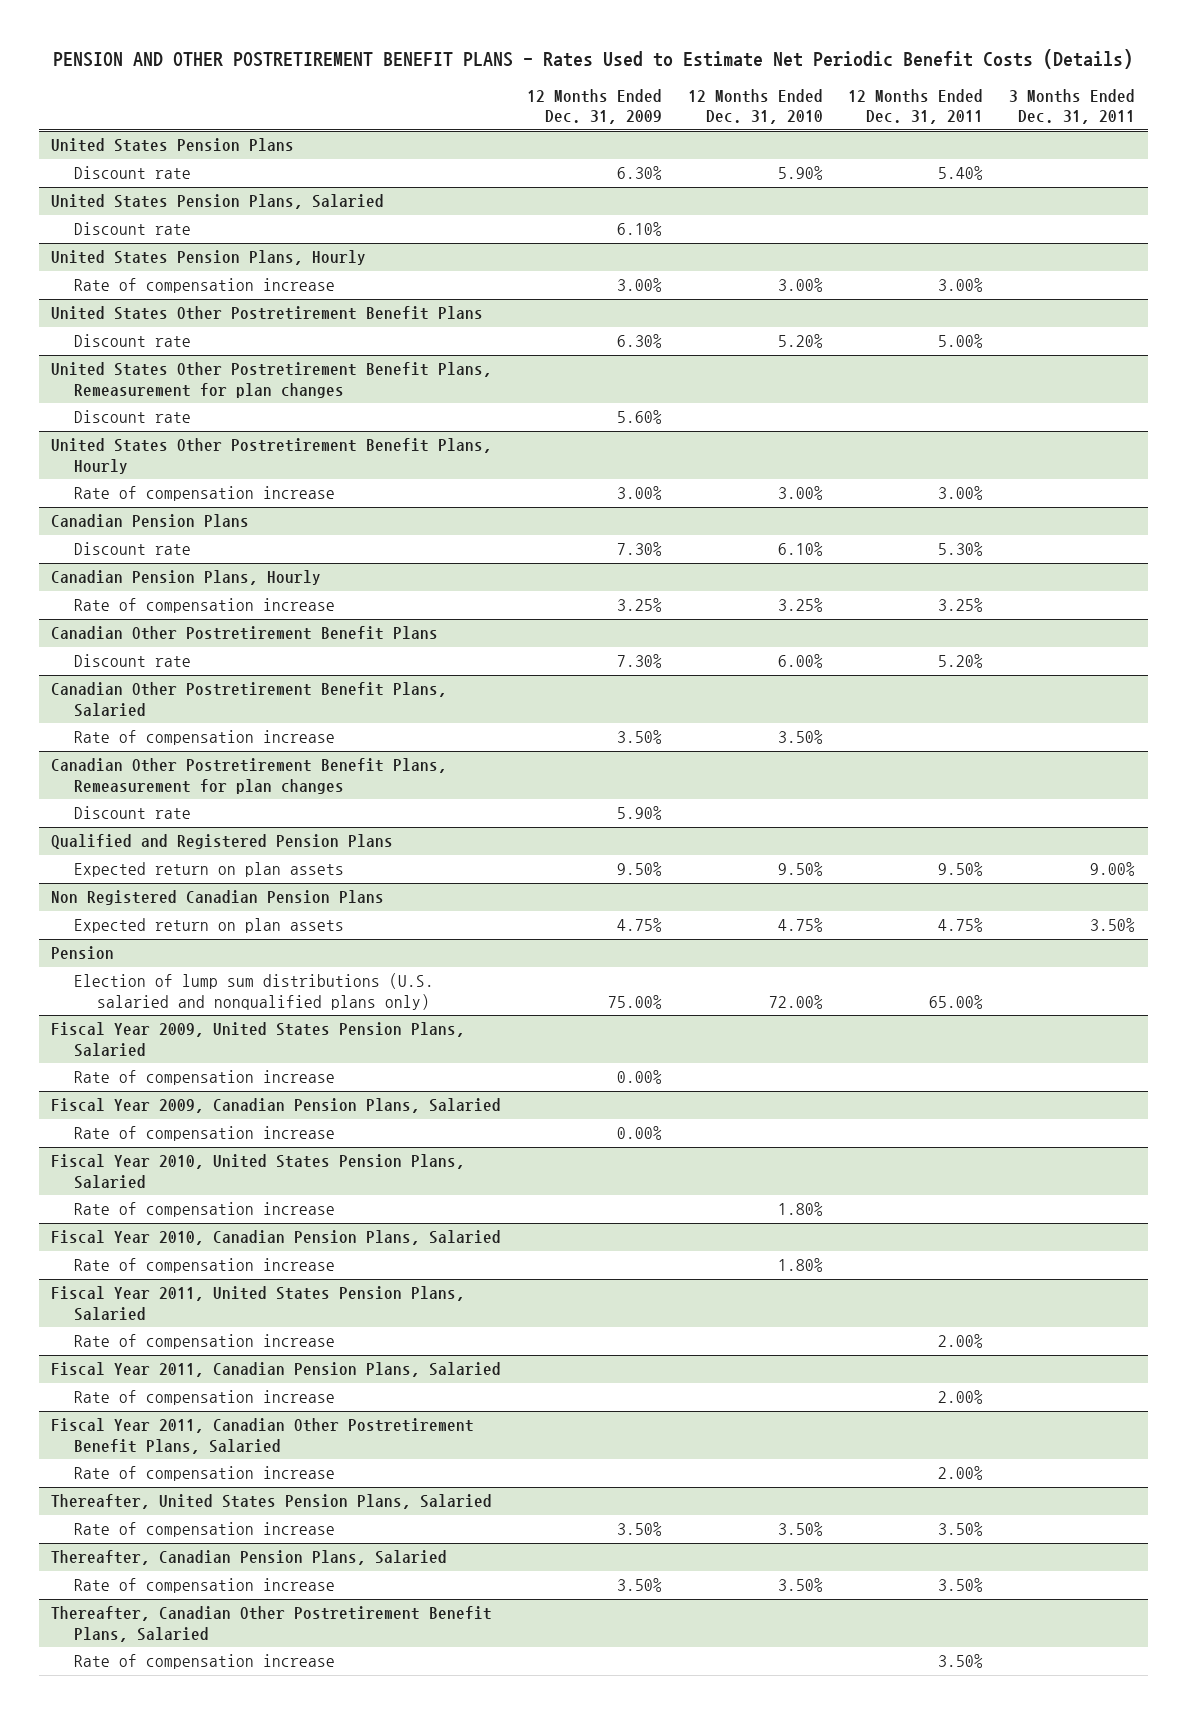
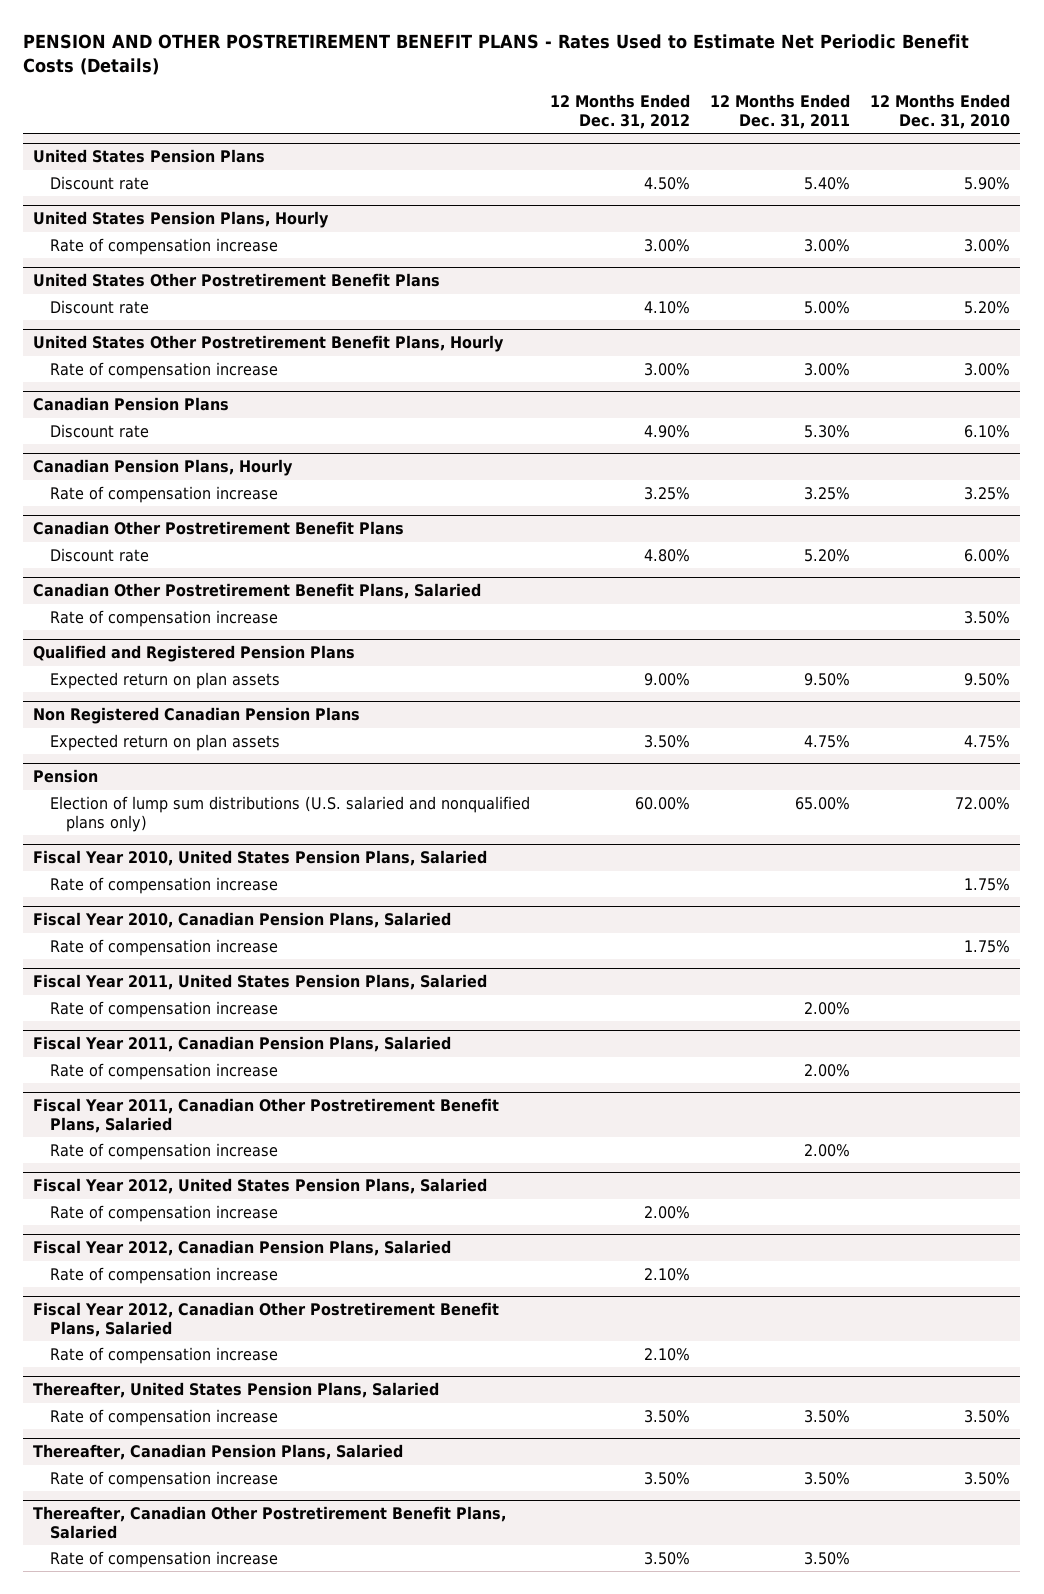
- | 12 Months Ended Dec. 31, 2009 | 12 Months Ended Dec. 31, 2010 | 12 Months Ended Dec. 31, 2011 | 3 Months Ended Dec. 31, 2011
+ | 12 Months Ended Dec. 31, 2012 | 12 Months Ended Dec. 31, 2011 | 12 Months Ended Dec. 31, 2010
- United States Pension Plans, Salaried
- Discount rate | 6.10% | | |
- United States Other Postretirement Benefit Plans, Remeasurement for plan changes
- Discount rate | 5.60% | | |
- Canadian Other Postretirement Benefit Plans, Remeasurement for plan changes
- Discount rate | 5.90% | | |
- Fiscal Year 2009, United States Pension Plans, Salaried
- Rate of compensation increase | 0.00% | | |
- Fiscal Year 2009, Canadian Pension Plans, Salaried
- Rate of compensation increase | 0.00% | | |
@ Fiscal Year 2010, United States Pension Plans, Salaried
- Rate of compensation increase | | 1.80% | |
+ Rate of compensation increase | | | 1.75%
@ Fiscal Year 2010, Canadian Pension Plans, Salaried
- Rate of compensation increase | | 1.80% | |
+ Rate of compensation increase | | | 1.75%
+ Fiscal Year 2012, United States Pension Plans, Salaried
+ Rate of compensation increase | 2.00% | |
+ Fiscal Year 2012, Canadian Pension Plans, Salaried
+ Rate of compensation increase | 2.10% | |
+ Fiscal Year 2012, Canadian Other Postretirement Benefit Plans, Salaried
+ Rate of compensation increase | 2.10% | |

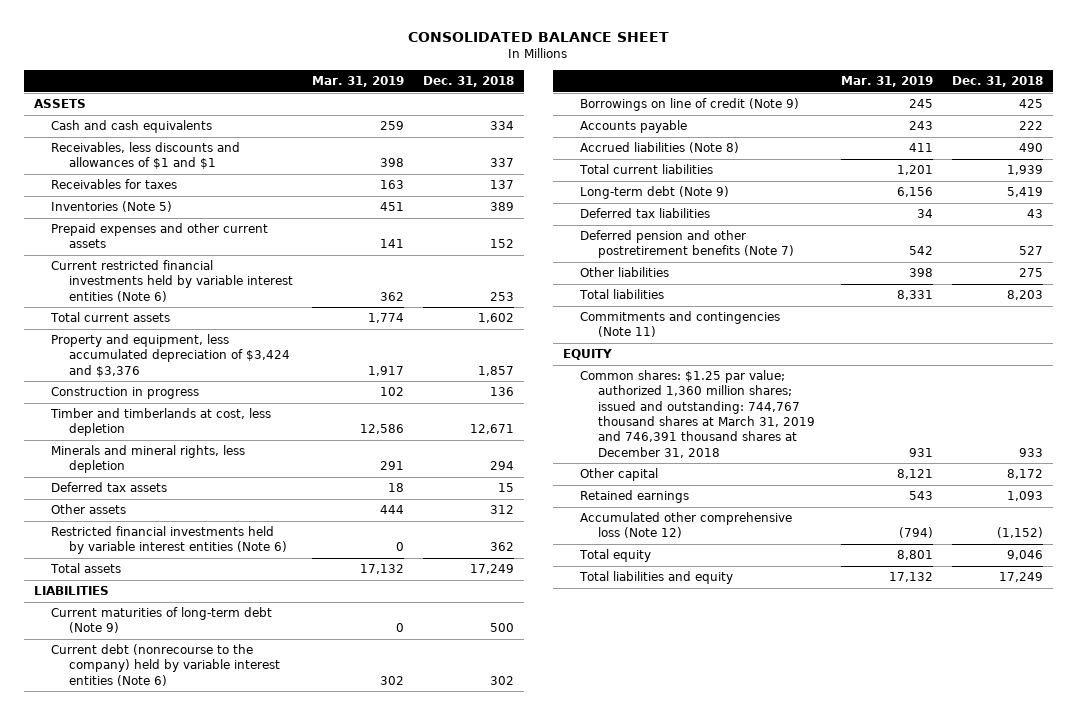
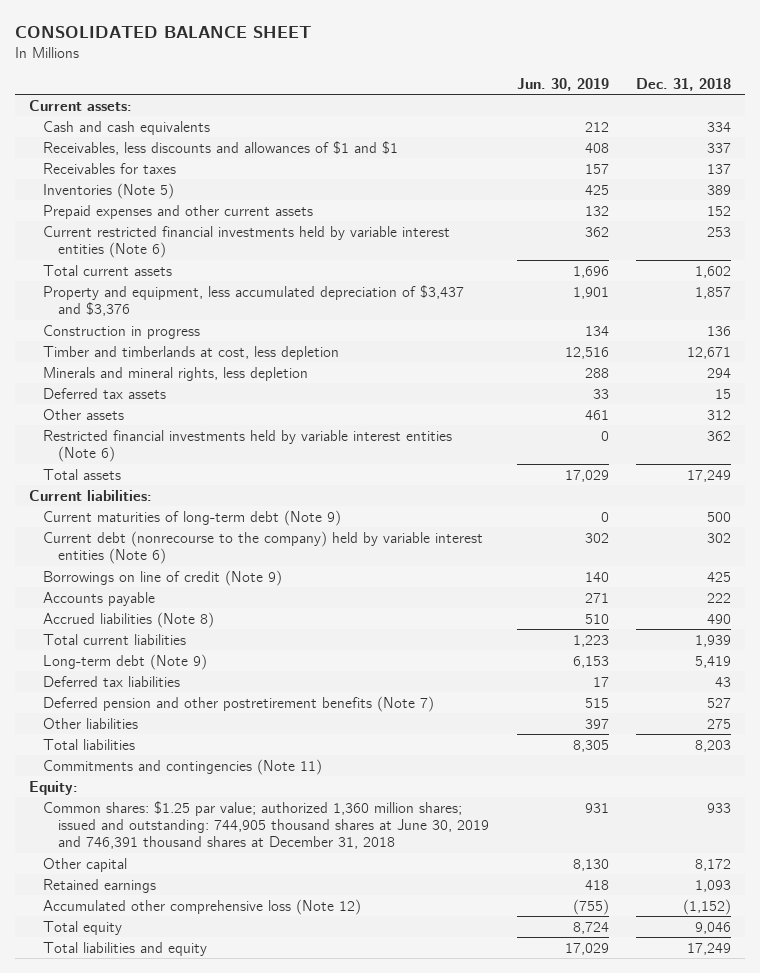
- | Mar. 31, 2019 | Dec. 31, 2018
+ | Jun. 30, 2019 | Dec. 31, 2018
- ASSETS
+ Current assets:
- Property and equipment, less accumulated depreciation of $3,424 and $3,376 | 1,917 | 1,857
+ Property and equipment, less accumulated depreciation of $3,437 and $3,376 | 1,901 | 1,857
- LIABILITIES
+ Current liabilities:
- EQUITY
- Common shares: $1.25 par value; authorized 1,360 million shares; issued and outstanding: 744,767 thousand shares at March 31, 2019 and 746,391 thousand shares at December 31, 2018 | 931 | 933
+ Equity:
+ Common shares: $1.25 par value; authorized 1,360 million shares; issued and outstanding: 744,905 thousand shares at June 30, 2019 and 746,391 thousand shares at December 31, 2018 | 931 | 933

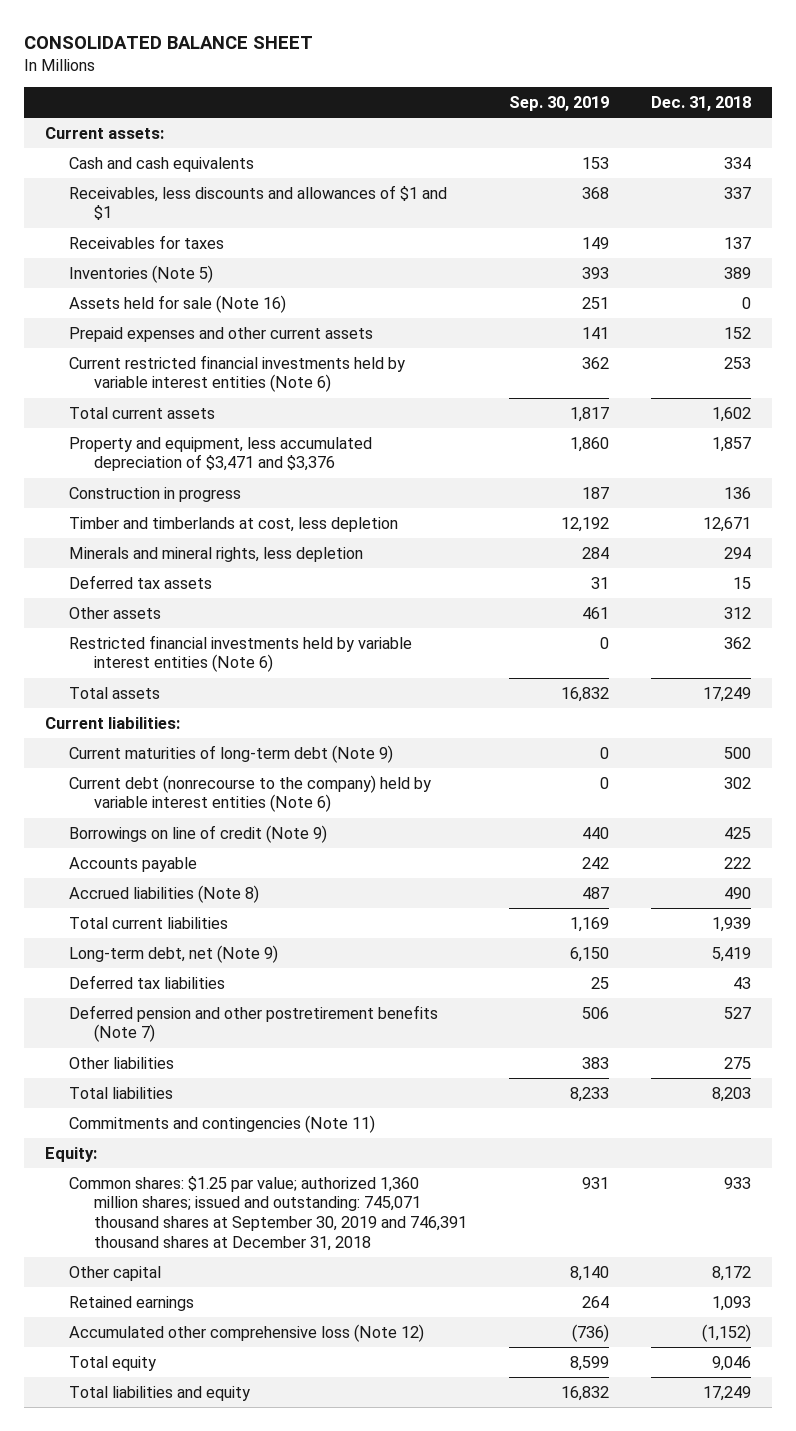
- | Jun. 30, 2019 | Dec. 31, 2018
+ | Sep. 30, 2019 | Dec. 31, 2018
+ Assets held for sale (Note 16) | 251 | 0
- Property and equipment, less accumulated depreciation of $3,437 and $3,376 | 1,901 | 1,857
+ Property and equipment, less accumulated depreciation of $3,471 and $3,376 | 1,860 | 1,857
- Long-term debt (Note 9) | 6,153 | 5,419
+ Long-term debt, net (Note 9) | 6,150 | 5,419
- Common shares: $1.25 par value; authorized 1,360 million shares; issued and outstanding: 744,905 thousand shares at June 30, 2019 and 746,391 thousand shares at December 31, 2018 | 931 | 933
+ Common shares: $1.25 par value; authorized 1,360 million shares; issued and outstanding: 745,071 thousand shares at September 30, 2019 and 746,391 thousand shares at December 31, 2018 | 931 | 933

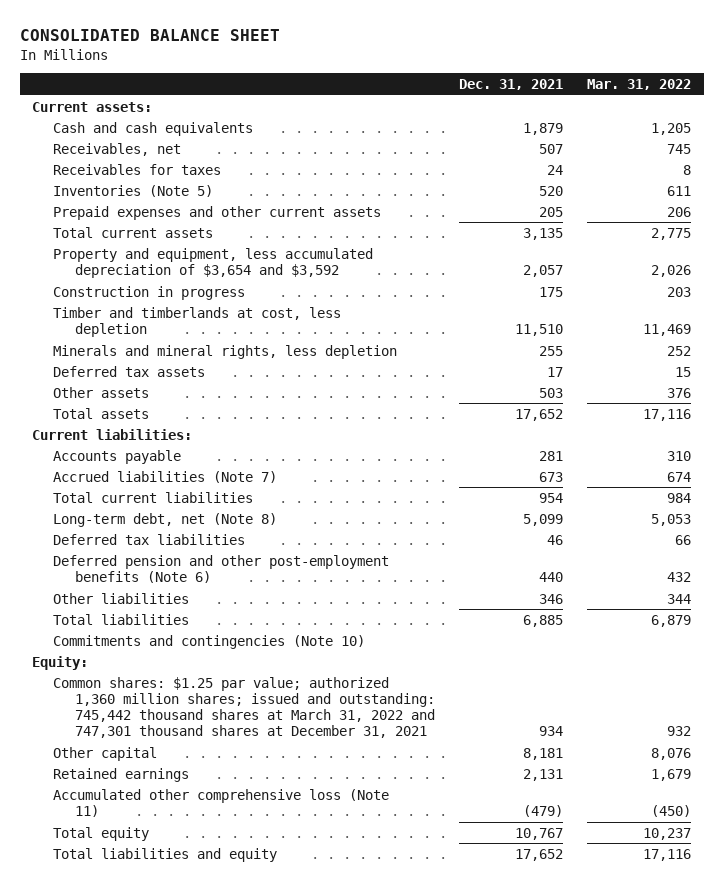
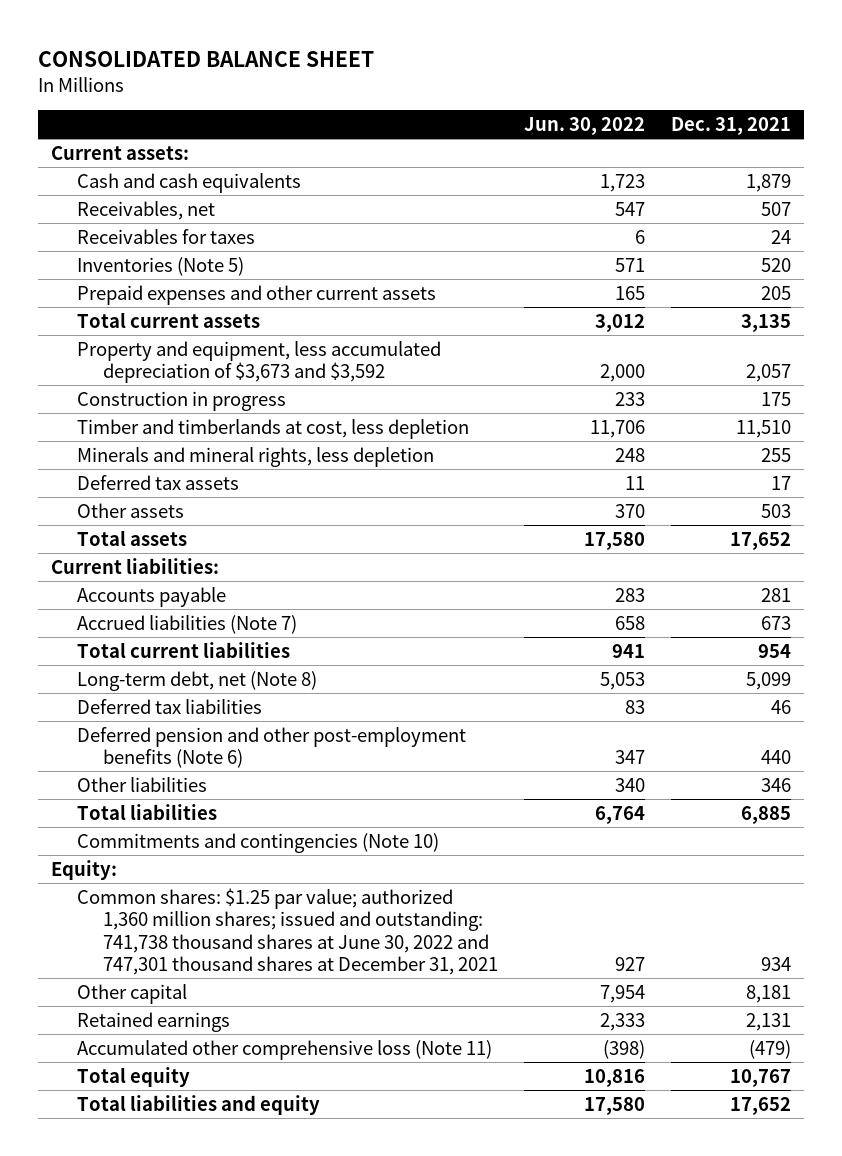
- | Dec. 31, 2021 | Mar. 31, 2022
+ | Jun. 30, 2022 | Dec. 31, 2021
- Property and equipment, less accumulated depreciation of $3,654 and $3,592 | 2,057 | 2,026
+ Property and equipment, less accumulated depreciation of $3,673 and $3,592 | 2,000 | 2,057
- Common shares: $1.25 par value; authorized 1,360 million shares; issued and outstanding: 745,442 thousand shares at March 31, 2022 and 747,301 thousand shares at December 31, 2021 | 934 | 932
+ Common shares: $1.25 par value; authorized 1,360 million shares; issued and outstanding: 741,738 thousand shares at June 30, 2022 and 747,301 thousand shares at December 31, 2021 | 927 | 934

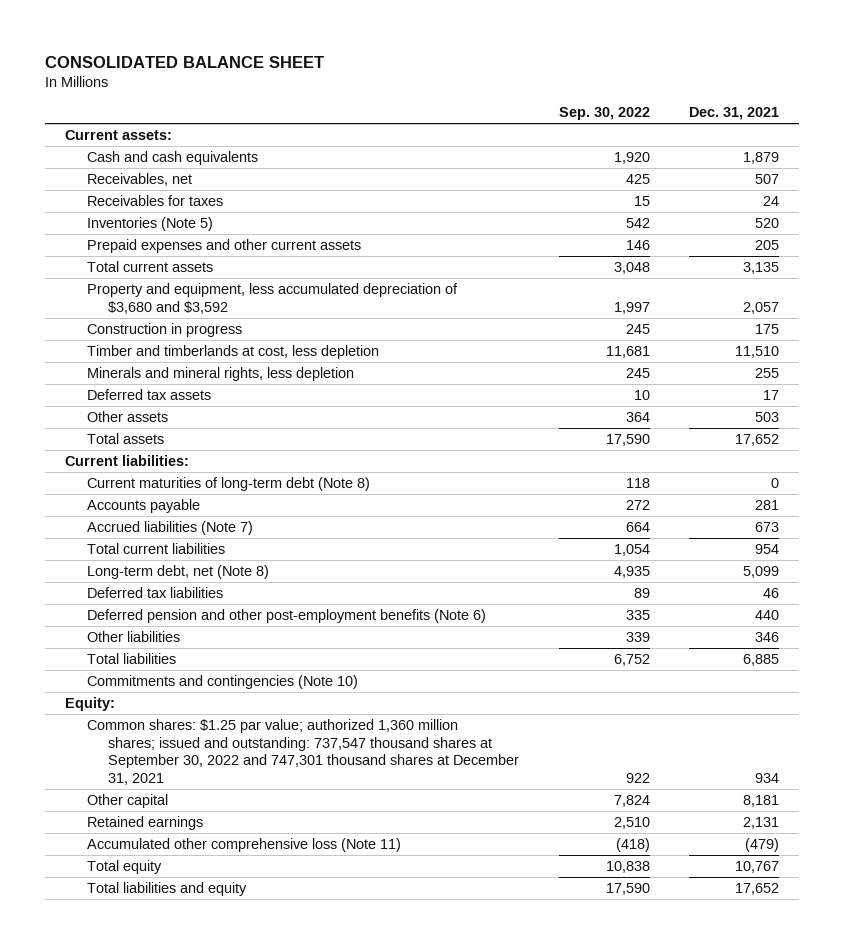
- | Jun. 30, 2022 | Dec. 31, 2021
+ | Sep. 30, 2022 | Dec. 31, 2021
- Property and equipment, less accumulated depreciation of $3,673 and $3,592 | 2,000 | 2,057
+ Property and equipment, less accumulated depreciation of $3,680 and $3,592 | 1,997 | 2,057
+ Current maturities of long-term debt (Note 8) | 118 | 0
- Common shares: $1.25 par value; authorized 1,360 million shares; issued and outstanding: 741,738 thousand shares at June 30, 2022 and 747,301 thousand shares at December 31, 2021 | 927 | 934
+ Common shares: $1.25 par value; authorized 1,360 million shares; issued and outstanding: 737,547 thousand shares at September 30, 2022 and 747,301 thousand shares at December 31, 2021 | 922 | 934

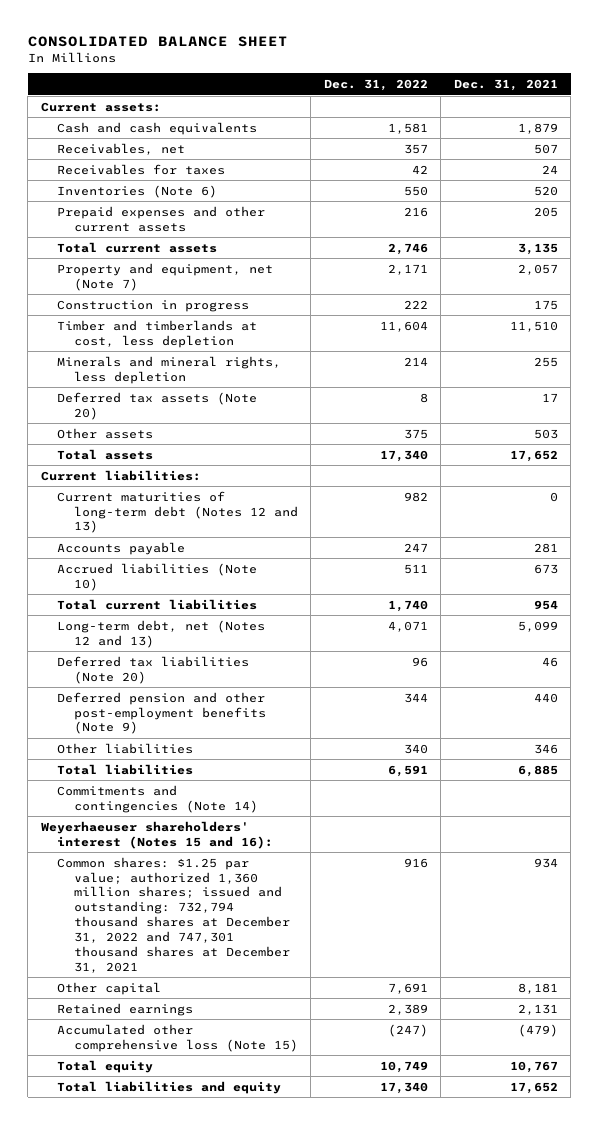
- | Sep. 30, 2022 | Dec. 31, 2021
+ | Dec. 31, 2022 | Dec. 31, 2021
- Inventories (Note 5) | 542 | 520
+ Inventories (Note 6) | 550 | 520
- Property and equipment, less accumulated depreciation of $3,680 and $3,592 | 1,997 | 2,057
+ Property and equipment, net (Note 7) | 2,171 | 2,057
- Deferred tax assets | 10 | 17
+ Deferred tax assets (Note 20) | 8 | 17
- Current maturities of long-term debt (Note 8) | 118 | 0
+ Current maturities of long-term debt (Notes 12 and 13) | 982 | 0
- Accrued liabilities (Note 7) | 664 | 673
+ Accrued liabilities (Note 10) | 511 | 673
- Long-term debt, net (Note 8) | 4,935 | 5,099
- Deferred tax liabilities | 89 | 46
- Deferred pension and other post-employment benefits (Note 6) | 335 | 440
+ Long-term debt, net (Notes 12 and 13) | 4,071 | 5,099
+ Deferred tax liabilities (Note 20) | 96 | 46
+ Deferred pension and other post-employment benefits (Note 9) | 344 | 440
- Commitments and contingencies (Note 10)
- Equity:
- Common shares: $1.25 par value; authorized 1,360 million shares; issued and outstanding: 737,547 thousand shares at September 30, 2022 and 747,301 thousand shares at December 31, 2021 | 922 | 934
+ Commitments and contingencies (Note 14)
+ Weyerhaeuser shareholders' interest (Notes 15 and 16):
+ Common shares: $1.25 par value; authorized 1,360 million shares; issued and outstanding: 732,794 thousand shares at December 31, 2022 and 747,301 thousand shares at December 31, 2021 | 916 | 934
- Accumulated other comprehensive loss (Note 11) | (418) | (479)
+ Accumulated other comprehensive loss (Note 15) | (247) | (479)

